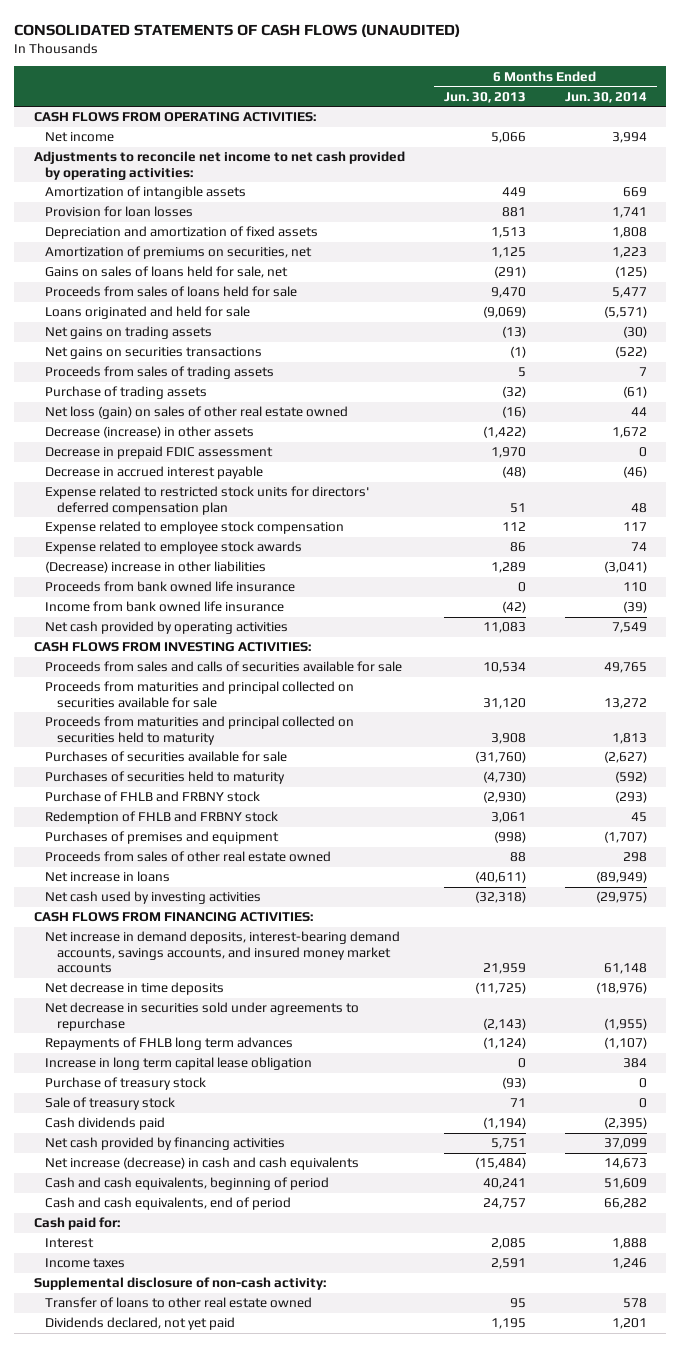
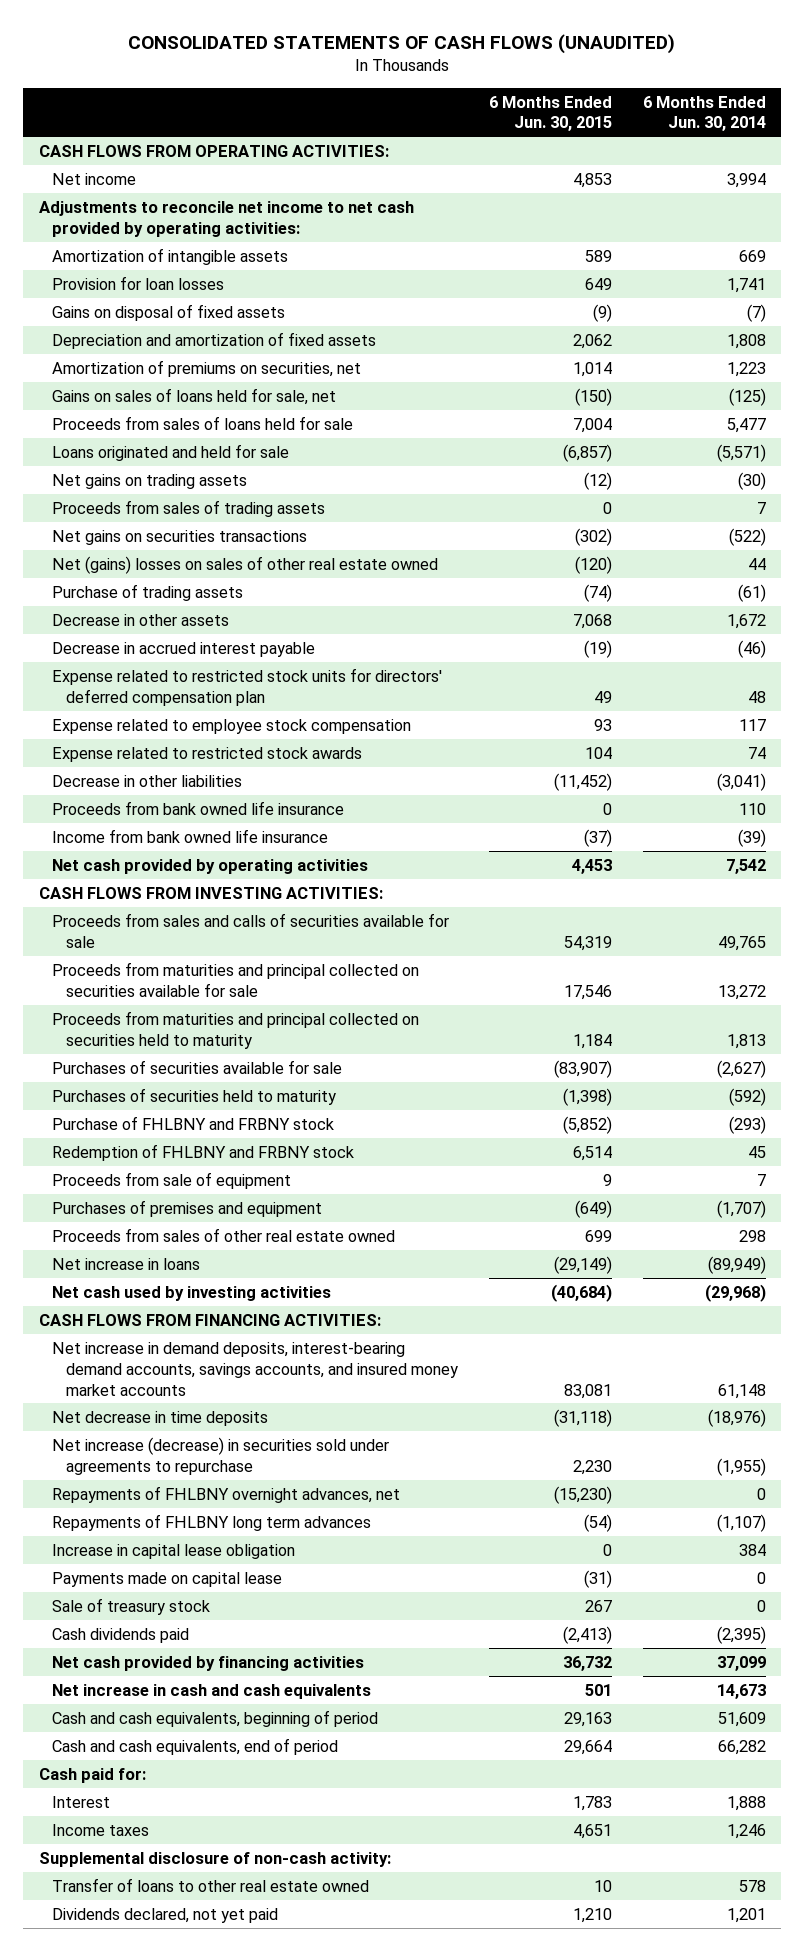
- | 6 Months Ended Jun. 30, 2013 | 6 Months Ended Jun. 30, 2014
+ | 6 Months Ended Jun. 30, 2015 | 6 Months Ended Jun. 30, 2014
+ Gains on disposal of fixed assets | (9) | (7)
moved down: Net gains on securities transactions | (302) | (522)
+ Net (gains) losses on sales of other real estate owned | (120) | 44
- Net loss (gain) on sales of other real estate owned | (16) | 44
- Decrease (increase) in other assets | (1,422) | 1,672
- Decrease in prepaid FDIC assessment | 1,970 | 0
+ Decrease in other assets | 7,068 | 1,672
- Expense related to employee stock awards | 86 | 74
- (Decrease) increase in other liabilities | 1,289 | (3,041)
+ Expense related to restricted stock awards | 104 | 74
+ Decrease in other liabilities | (11,452) | (3,041)
- Net cash provided by operating activities | 11,083 | 7,549
+ Net cash provided by operating activities | 4,453 | 7,542
- Purchase of FHLB and FRBNY stock | (2,930) | (293)
- Redemption of FHLB and FRBNY stock | 3,061 | 45
+ Purchase of FHLBNY and FRBNY stock | (5,852) | (293)
+ Redemption of FHLBNY and FRBNY stock | 6,514 | 45
+ Proceeds from sale of equipment | 9 | 7
- Net cash used by investing activities | (32,318) | (29,975)
+ Net cash used by investing activities | (40,684) | (29,968)
- Net decrease in securities sold under agreements to repurchase | (2,143) | (1,955)
- Repayments of FHLB long term advances | (1,124) | (1,107)
- Increase in long term capital lease obligation | 0 | 384
- Purchase of treasury stock | (93) | 0
+ Net increase (decrease) in securities sold under agreements to repurchase | 2,230 | (1,955)
+ Repayments of FHLBNY overnight advances, net | (15,230) | 0
+ Repayments of FHLBNY long term advances | (54) | (1,107)
+ Increase in capital lease obligation | 0 | 384
+ Payments made on capital lease | (31) | 0
- Net increase (decrease) in cash and cash equivalents | (15,484) | 14,673
+ Net increase in cash and cash equivalents | 501 | 14,673

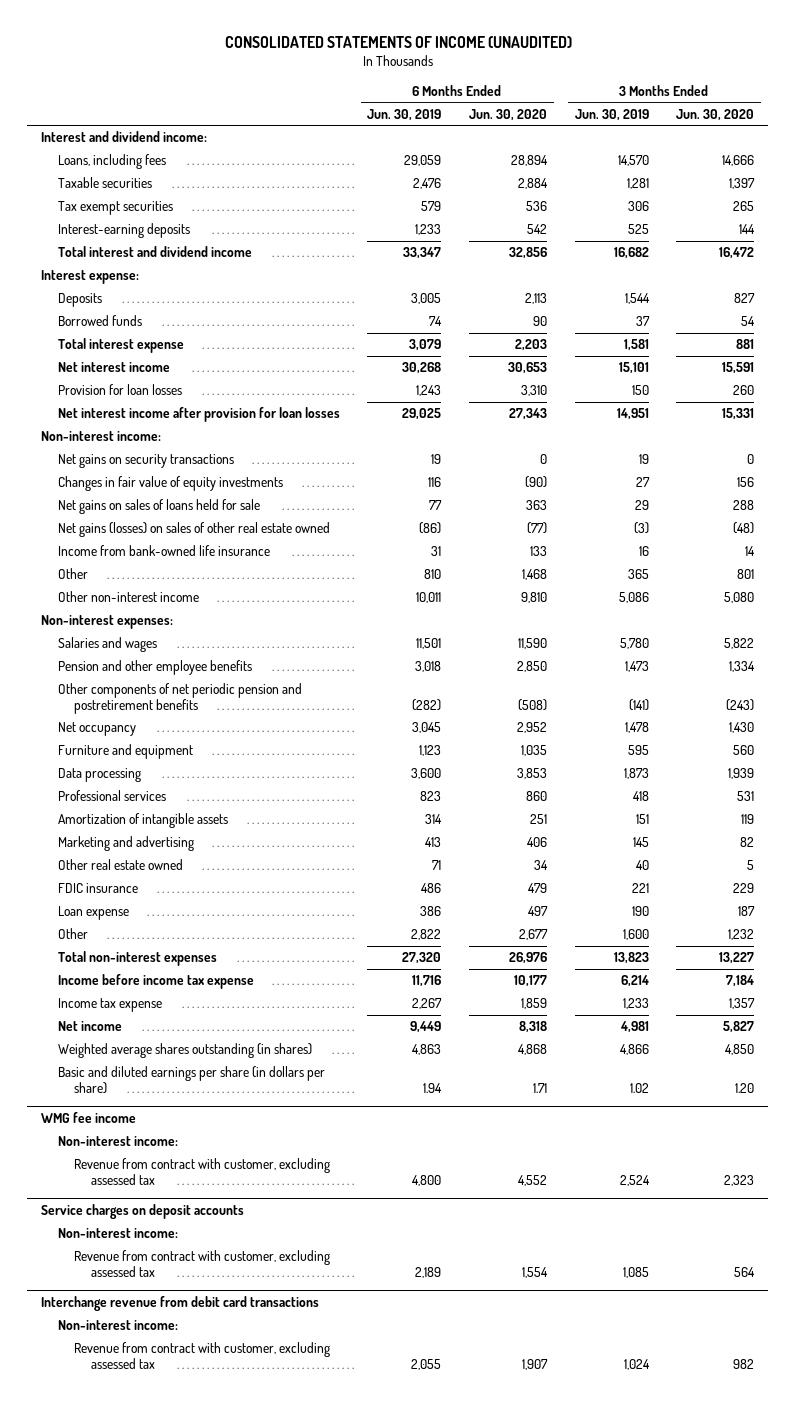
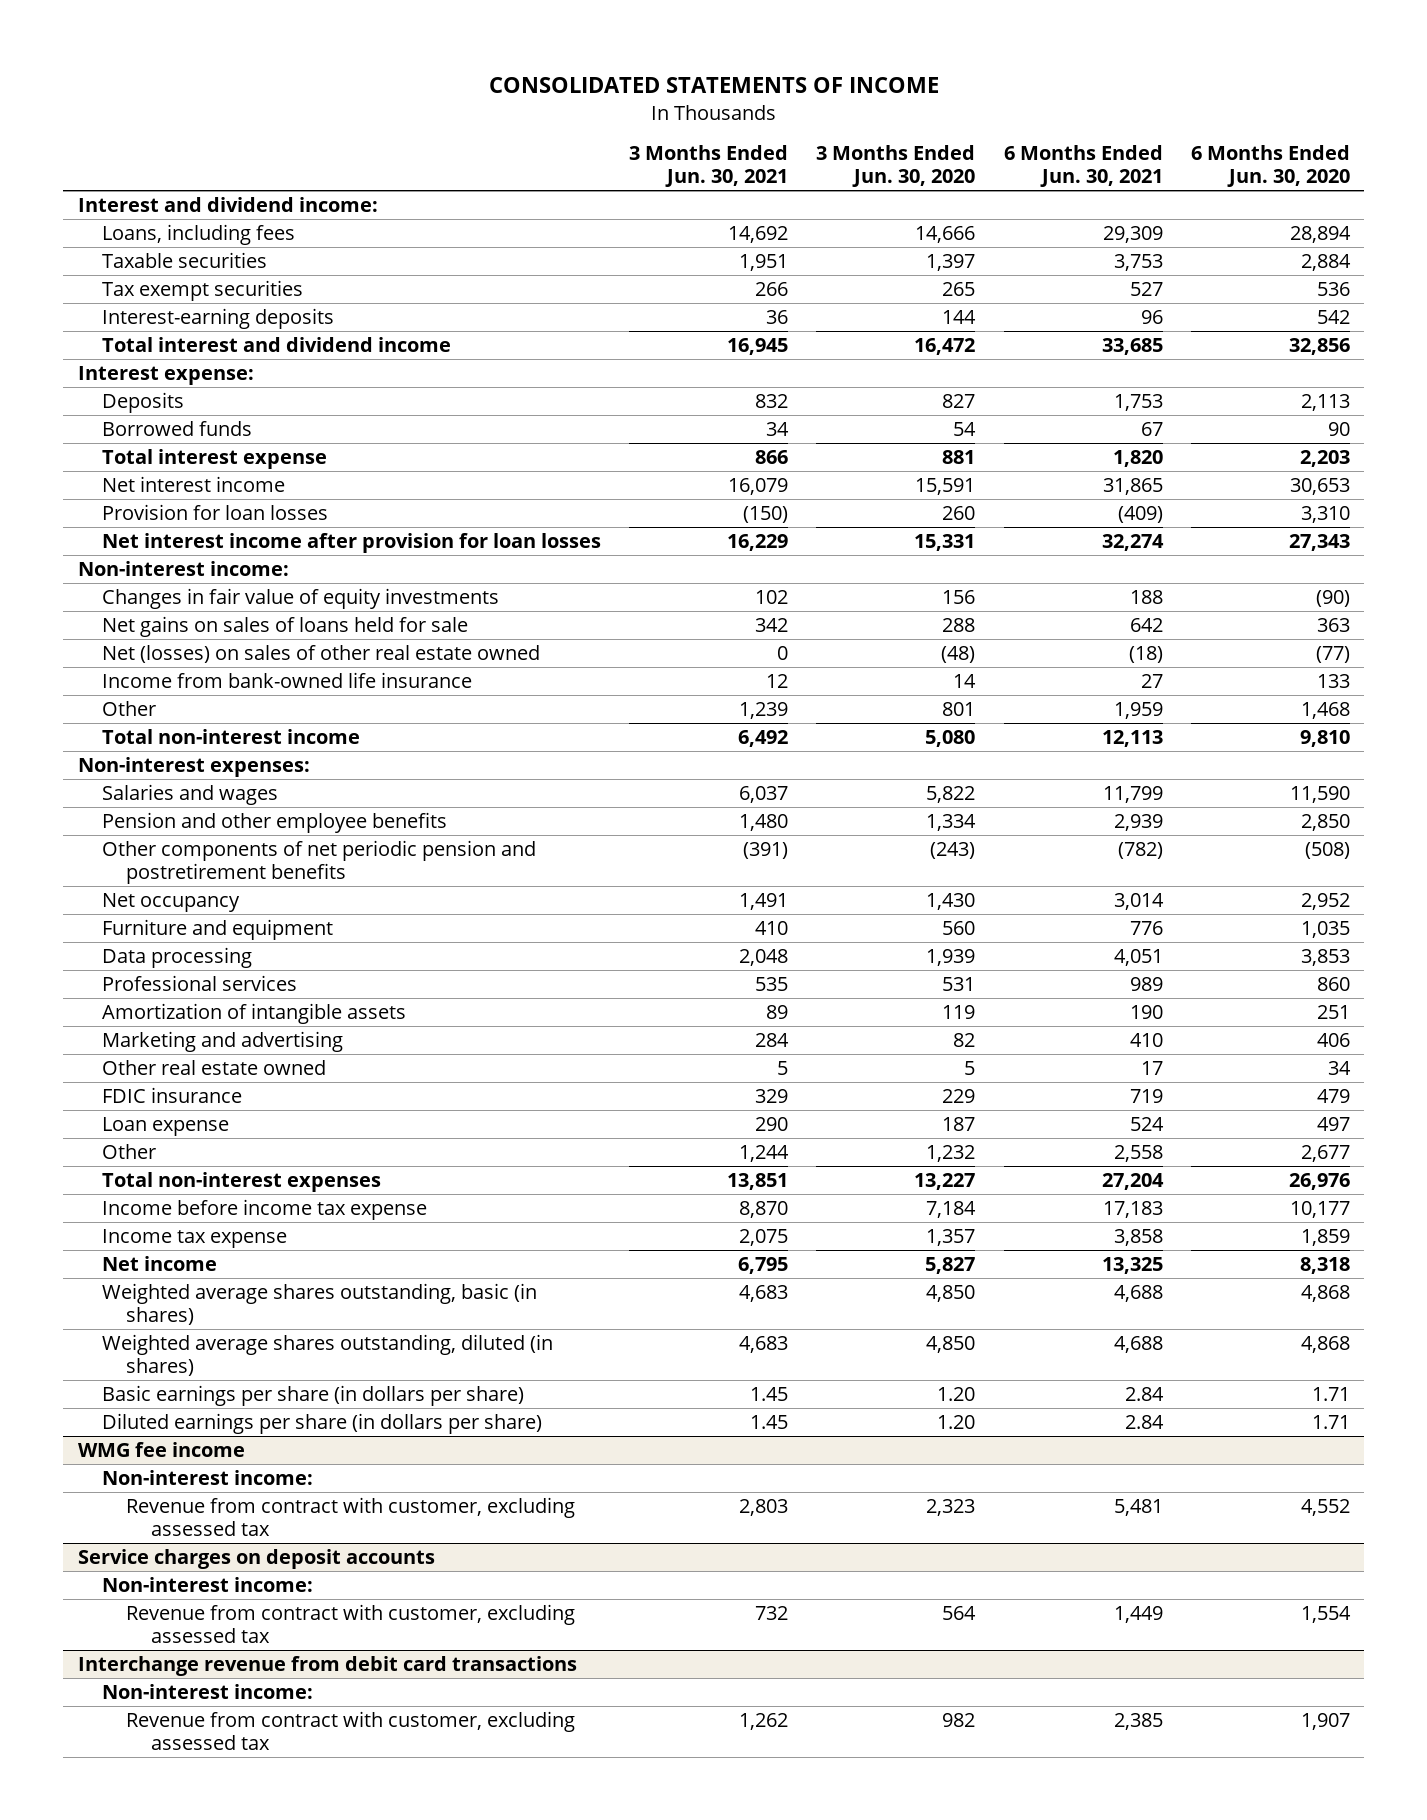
- CONSOLIDATED STATEMENTS OF INCOME (UNAUDITED)
+ CONSOLIDATED STATEMENTS OF INCOME
- | 6 Months Ended Jun. 30, 2019 | 6 Months Ended Jun. 30, 2020 | 3 Months Ended Jun. 30, 2019 | 3 Months Ended Jun. 30, 2020
+ | 3 Months Ended Jun. 30, 2021 | 3 Months Ended Jun. 30, 2020 | 6 Months Ended Jun. 30, 2021 | 6 Months Ended Jun. 30, 2020
- Net gains on security transactions | 19 | 0 | 19 | 0
- Net gains (losses) on sales of other real estate owned | (86) | (77) | (3) | (48)
+ Net (losses) on sales of other real estate owned | 0 | (48) | (18) | (77)
- Other non-interest income | 10,011 | 9,810 | 5,086 | 5,080
+ Total non-interest income | 6,492 | 5,080 | 12,113 | 9,810
- Weighted average shares outstanding (in shares) | 4,863 | 4,868 | 4,866 | 4,850
- Basic and diluted earnings per share (in dollars per share) | 1.94 | 1.71 | 1.02 | 1.20
+ Weighted average shares outstanding, basic (in shares) | 4,683 | 4,850 | 4,688 | 4,868
+ Weighted average shares outstanding, diluted (in shares) | 4,683 | 4,850 | 4,688 | 4,868
+ Basic earnings per share (in dollars per share) | 1.45 | 1.20 | 2.84 | 1.71
+ Diluted earnings per share (in dollars per share) | 1.45 | 1.20 | 2.84 | 1.71

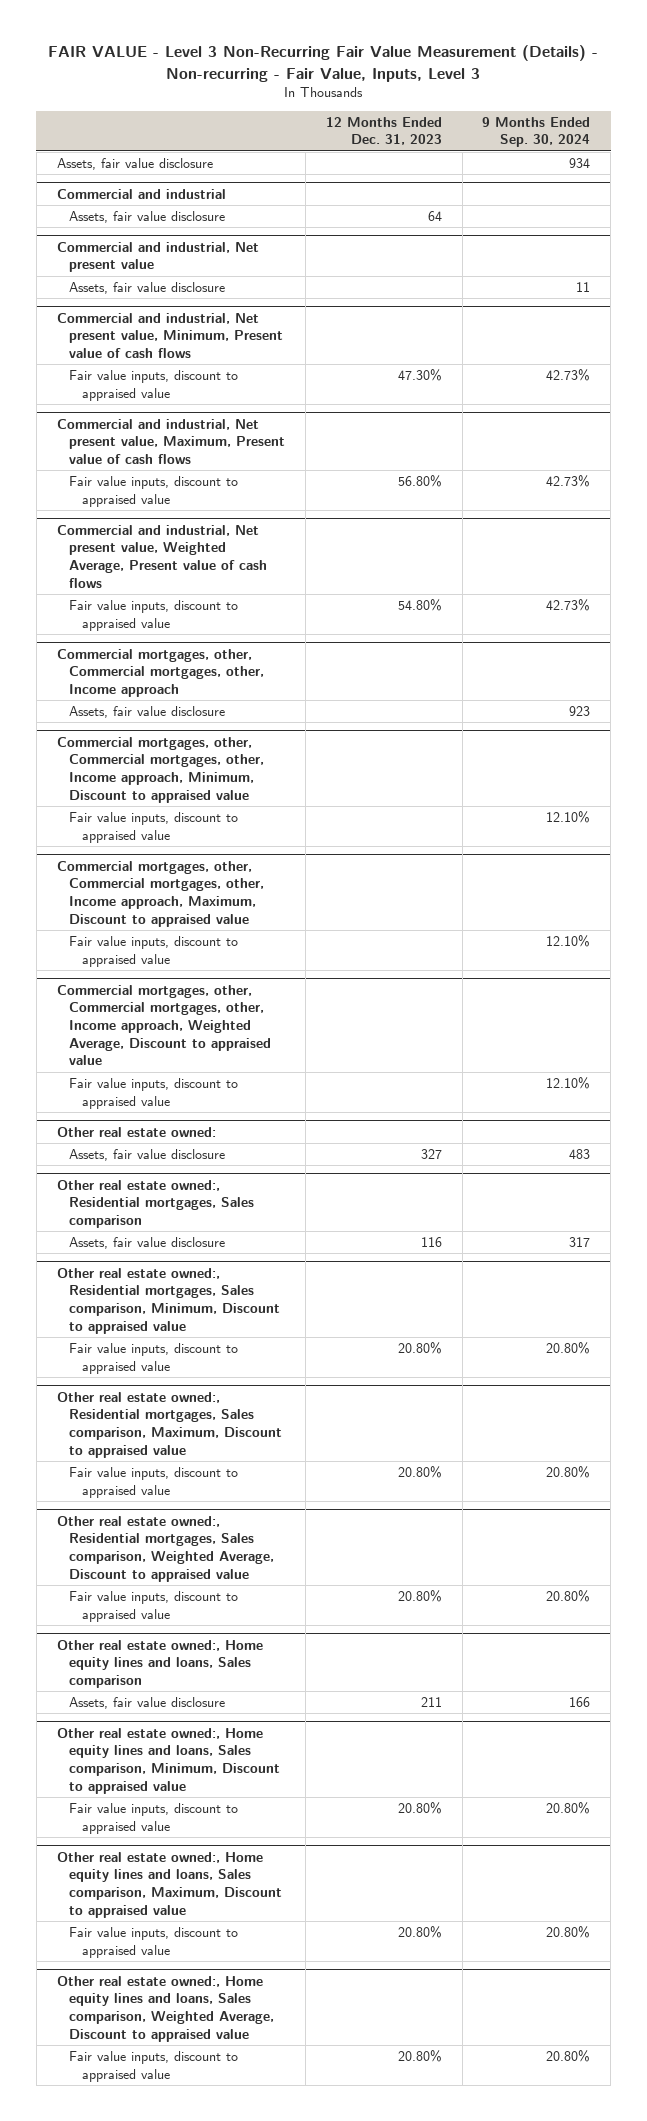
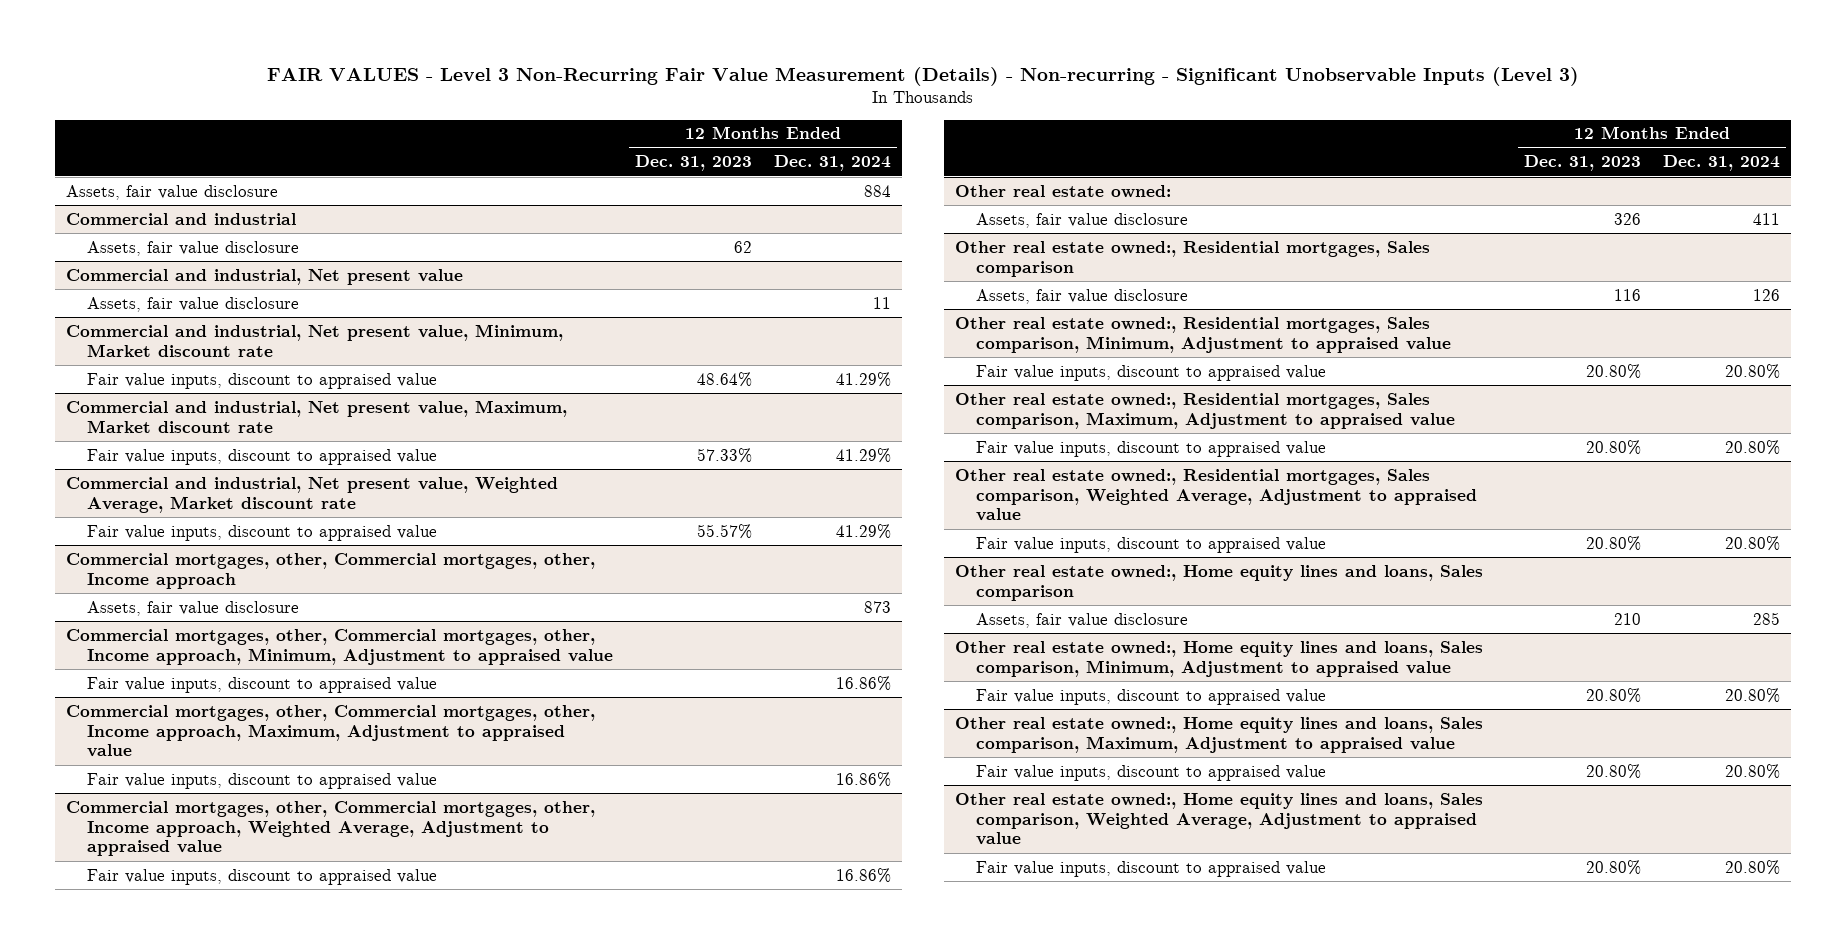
- FAIR VALUE - Level 3 Non-Recurring Fair Value Measurement (Details) - Non-recurring - Fair Value, Inputs, Level 3
+ FAIR VALUES - Level 3 Non-Recurring Fair Value Measurement (Details) - Non-recurring - Significant Unobservable Inputs (Level 3)
- | 12 Months Ended Dec. 31, 2023 | 9 Months Ended Sep. 30, 2024
+ | 12 Months Ended Dec. 31, 2023 | 12 Months Ended Dec. 31, 2024
@ Commercial and industrial
- Assets, fair value disclosure | 64 |
+ Assets, fair value disclosure | 62 |
- Commercial and industrial, Net present value, Minimum, Present value of cash flows
- Fair value inputs, discount to appraised value | 47.30% | 42.73%
- Commercial and industrial, Net present value, Maximum, Present value of cash flows
- Fair value inputs, discount to appraised value | 56.80% | 42.73%
- Commercial and industrial, Net present value, Weighted Average, Present value of cash flows
- Fair value inputs, discount to appraised value | 54.80% | 42.73%
+ Commercial and industrial, Net present value, Minimum, Market discount rate
+ Fair value inputs, discount to appraised value | 48.64% | 41.29%
+ Commercial and industrial, Net present value, Maximum, Market discount rate
+ Fair value inputs, discount to appraised value | 57.33% | 41.29%
+ Commercial and industrial, Net present value, Weighted Average, Market discount rate
+ Fair value inputs, discount to appraised value | 55.57% | 41.29%
- Commercial mortgages, other, Commercial mortgages, other, Income approach, Minimum, Discount to appraised value
+ Commercial mortgages, other, Commercial mortgages, other, Income approach, Minimum, Adjustment to appraised value
- Commercial mortgages, other, Commercial mortgages, other, Income approach, Maximum, Discount to appraised value
+ Commercial mortgages, other, Commercial mortgages, other, Income approach, Maximum, Adjustment to appraised value
- Commercial mortgages, other, Commercial mortgages, other, Income approach, Weighted Average, Discount to appraised value
+ Commercial mortgages, other, Commercial mortgages, other, Income approach, Weighted Average, Adjustment to appraised value
@ Other real estate owned:
- Assets, fair value disclosure | 327 | 483
+ Assets, fair value disclosure | 326 | 411
- Other real estate owned:, Residential mortgages, Sales comparison, Minimum, Discount to appraised value
+ Other real estate owned:, Residential mortgages, Sales comparison, Minimum, Adjustment to appraised value
- Other real estate owned:, Residential mortgages, Sales comparison, Maximum, Discount to appraised value
+ Other real estate owned:, Residential mortgages, Sales comparison, Maximum, Adjustment to appraised value
- Other real estate owned:, Residential mortgages, Sales comparison, Weighted Average, Discount to appraised value
+ Other real estate owned:, Residential mortgages, Sales comparison, Weighted Average, Adjustment to appraised value
@ Other real estate owned:, Home equity lines and loans, Sales comparison
- Assets, fair value disclosure | 211 | 166
- Other real estate owned:, Home equity lines and loans, Sales comparison, Minimum, Discount to appraised value
@ Other real estate owned:, Home equity lines and loans, Sales comparison
+ Assets, fair value disclosure | 210 | 285
+ Other real estate owned:, Home equity lines and loans, Sales comparison, Minimum, Adjustment to appraised value
- Other real estate owned:, Home equity lines and loans, Sales comparison, Maximum, Discount to appraised value
+ Other real estate owned:, Home equity lines and loans, Sales comparison, Maximum, Adjustment to appraised value
- Other real estate owned:, Home equity lines and loans, Sales comparison, Weighted Average, Discount to appraised value
+ Other real estate owned:, Home equity lines and loans, Sales comparison, Weighted Average, Adjustment to appraised value

